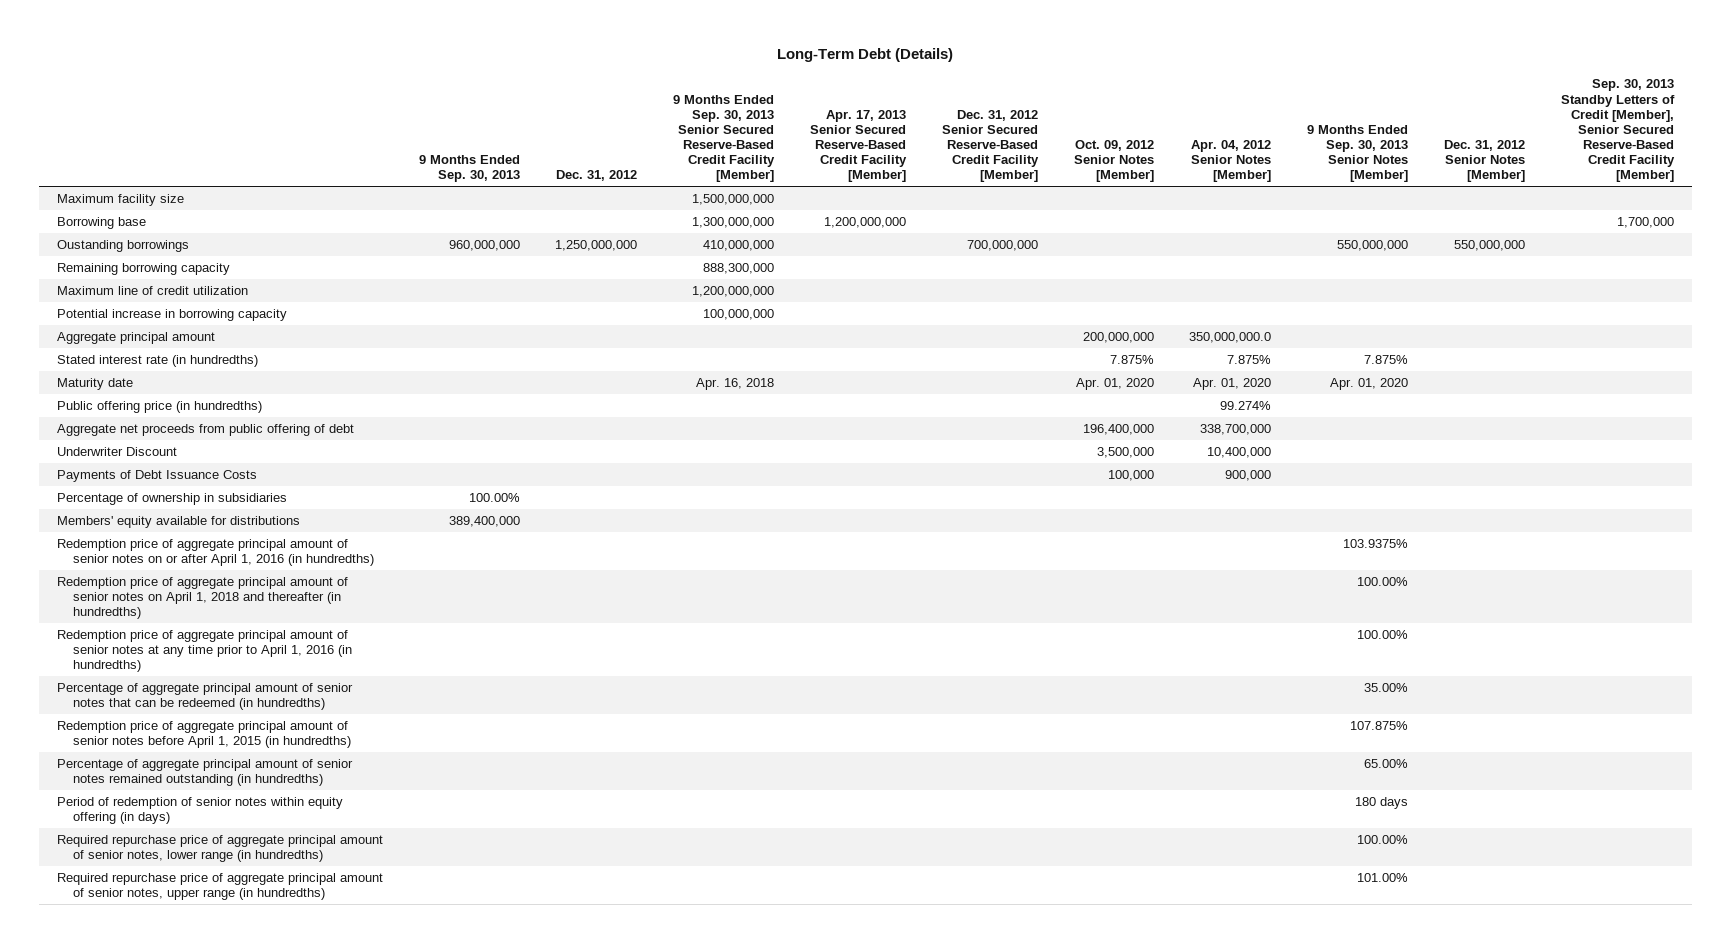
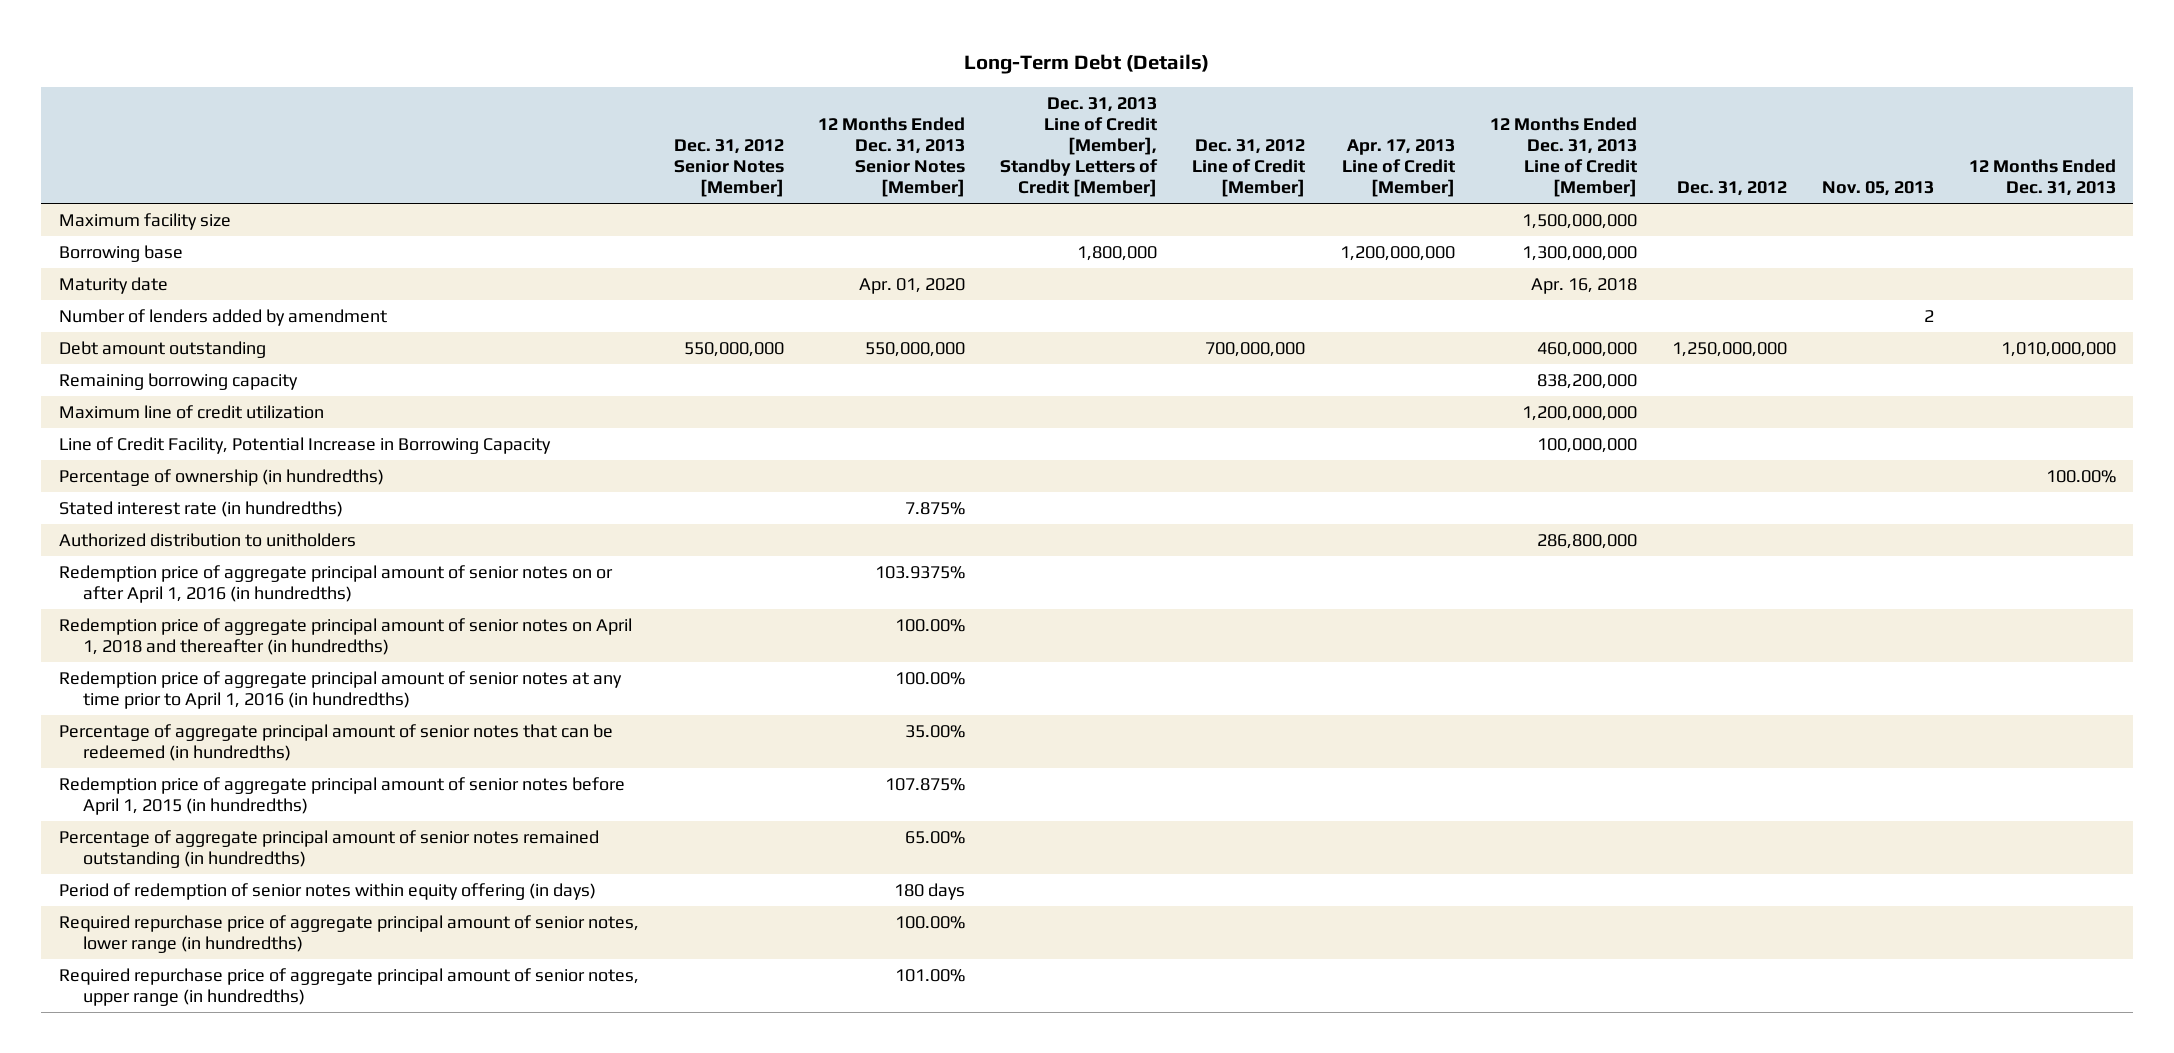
- | 9 Months Ended Sep. 30, 2013 | Dec. 31, 2012 | 9 Months Ended Sep. 30, 2013 Senior Secured Reserve-Based Credit Facility [Member] | Apr. 17, 2013 Senior Secured Reserve-Based Credit Facility [Member] | Dec. 31, 2012 Senior Secured Reserve-Based Credit Facility [Member] | Oct. 09, 2012 Senior Notes [Member] | Apr. 04, 2012 Senior Notes [Member] | 9 Months Ended Sep. 30, 2013 Senior Notes [Member] | Dec. 31, 2012 Senior Notes [Member] | Sep. 30, 2013 Standby Letters of Credit [Member], Senior Secured Reserve-Based Credit Facility [Member]
+ | Dec. 31, 2012 Senior Notes [Member] | 12 Months Ended Dec. 31, 2013 Senior Notes [Member] | Dec. 31, 2013 Line of Credit [Member], Standby Letters of Credit [Member] | Dec. 31, 2012 Line of Credit [Member] | Apr. 17, 2013 Line of Credit [Member] | 12 Months Ended Dec. 31, 2013 Line of Credit [Member] | Dec. 31, 2012 | Nov. 05, 2013 | 12 Months Ended Dec. 31, 2013
- Oustanding borrowings | 960,000,000 | 1,250,000,000 | 410,000,000 | | 700,000,000 | | | 550,000,000 | 550,000,000 |
moved up: Maturity date | | Apr. 01, 2020 | | | | Apr. 16, 2018 | | |
+ Number of lenders added by amendment | | | | | | | | 2 |
+ Debt amount outstanding | 550,000,000 | 550,000,000 | | 700,000,000 | | 460,000,000 | 1,250,000,000 | | 1,010,000,000
- Potential increase in borrowing capacity | | | 100,000,000 | | | | | | |
- Aggregate principal amount | | | | | | 200,000,000 | 350,000,000.0 | | |
+ Line of Credit Facility, Potential Increase in Borrowing Capacity | | | | | | 100,000,000 | | |
+ Percentage of ownership (in hundredths) | | | | | | | | | 100.00%
- Public offering price (in hundredths) | | | | | | | 99.274% | | |
- Aggregate net proceeds from public offering of debt | | | | | | 196,400,000 | 338,700,000 | | |
- Underwriter Discount | | | | | | 3,500,000 | 10,400,000 | | |
- Payments of Debt Issuance Costs | | | | | | 100,000 | 900,000 | | |
- Percentage of ownership in subsidiaries | 100.00% | | | | | | | | |
- Members' equity available for distributions | 389,400,000 | | | | | | | | |
+ Authorized distribution to unitholders | | | | | | 286,800,000 | | |

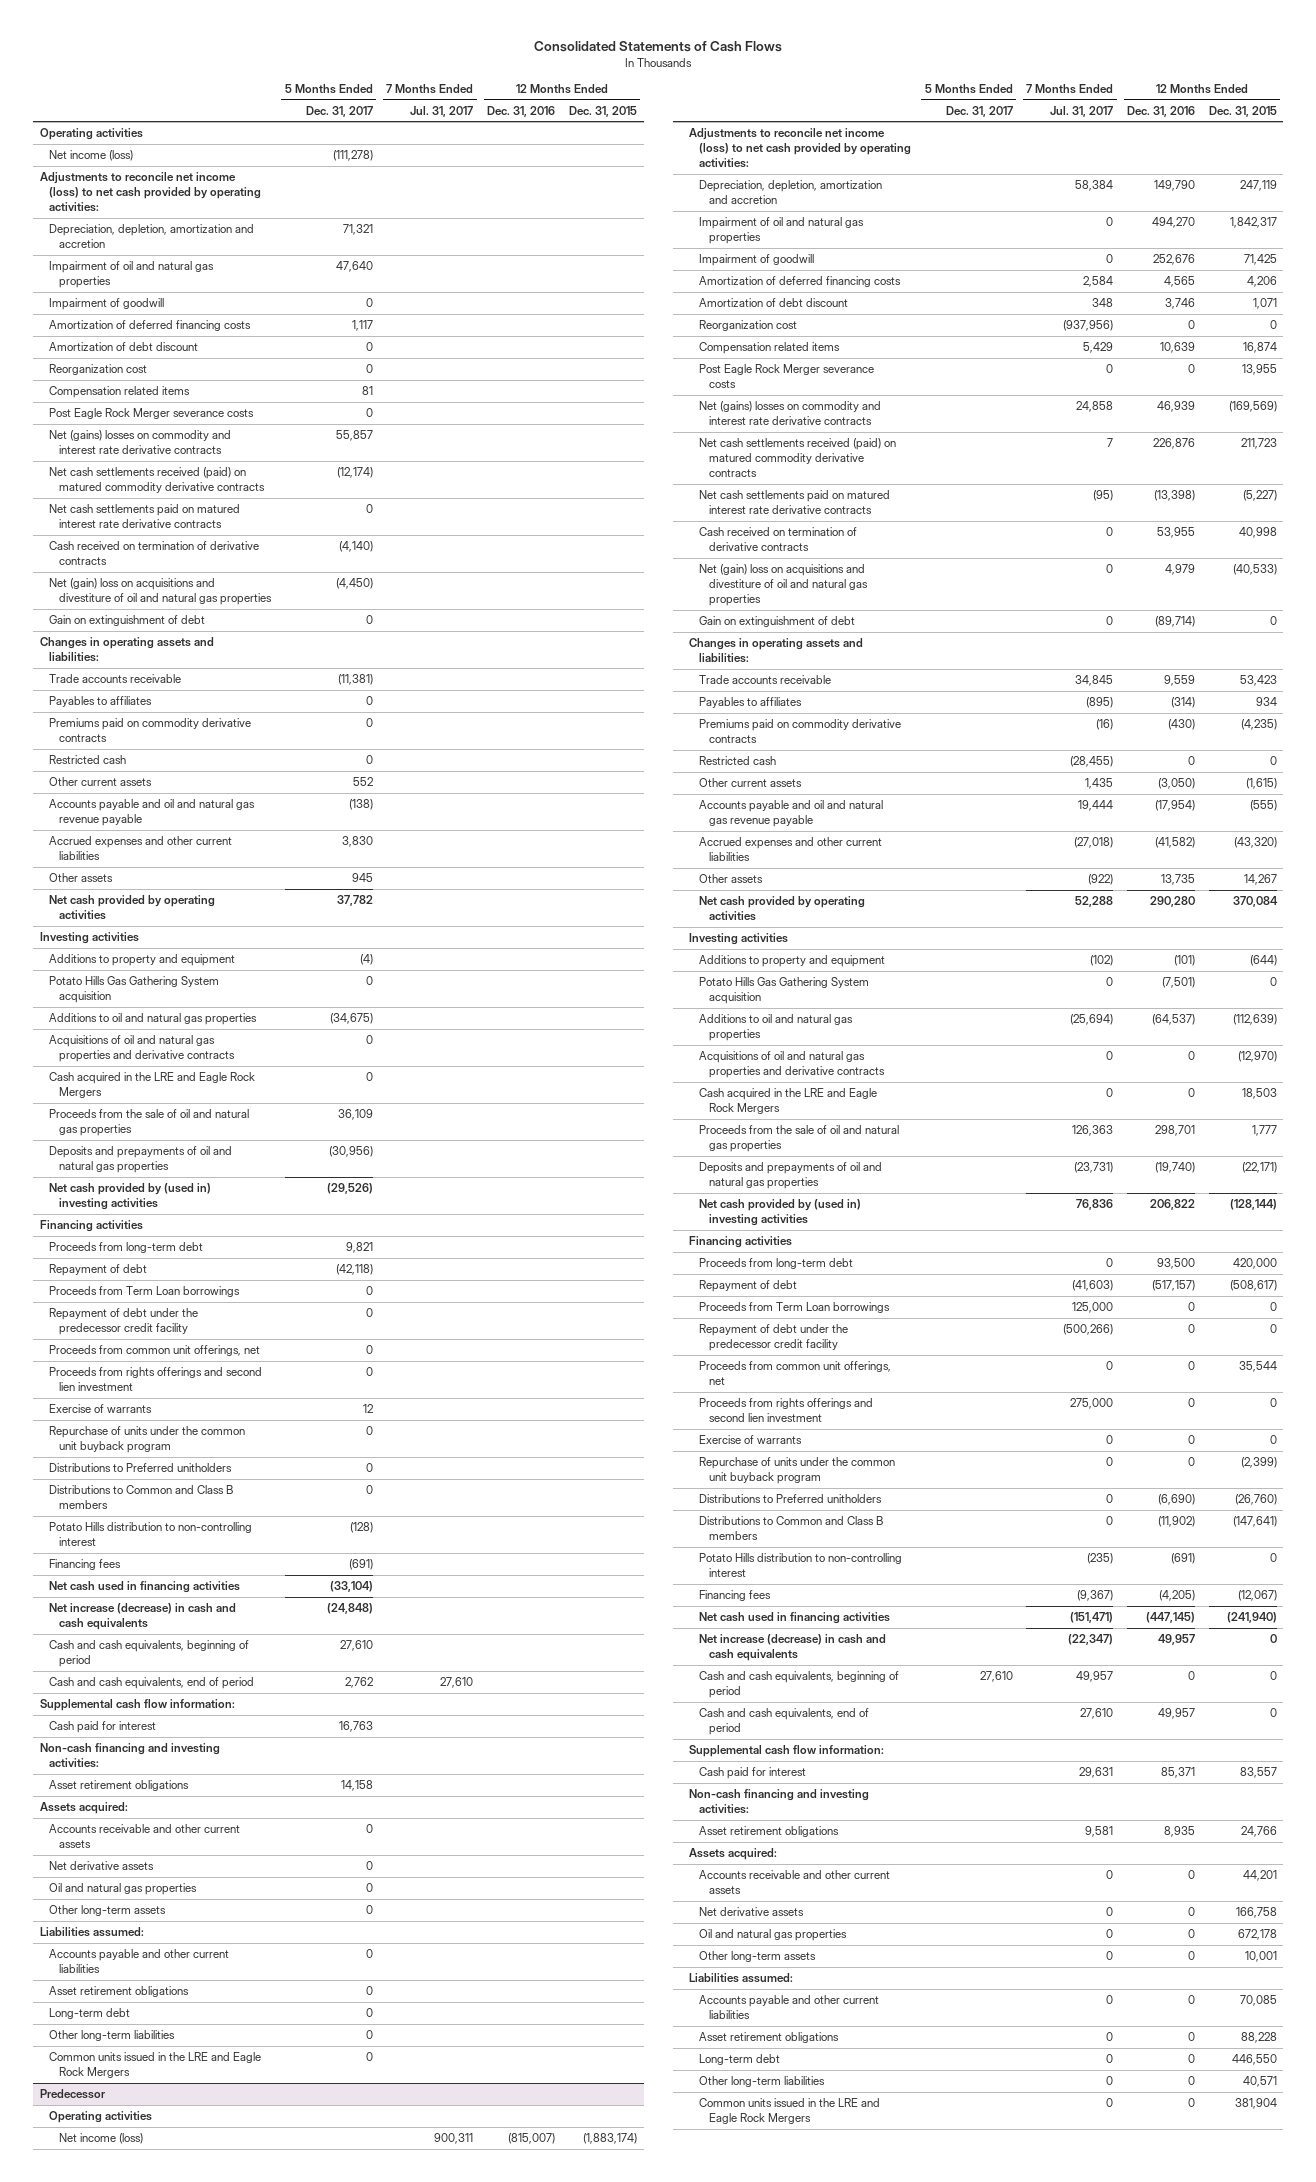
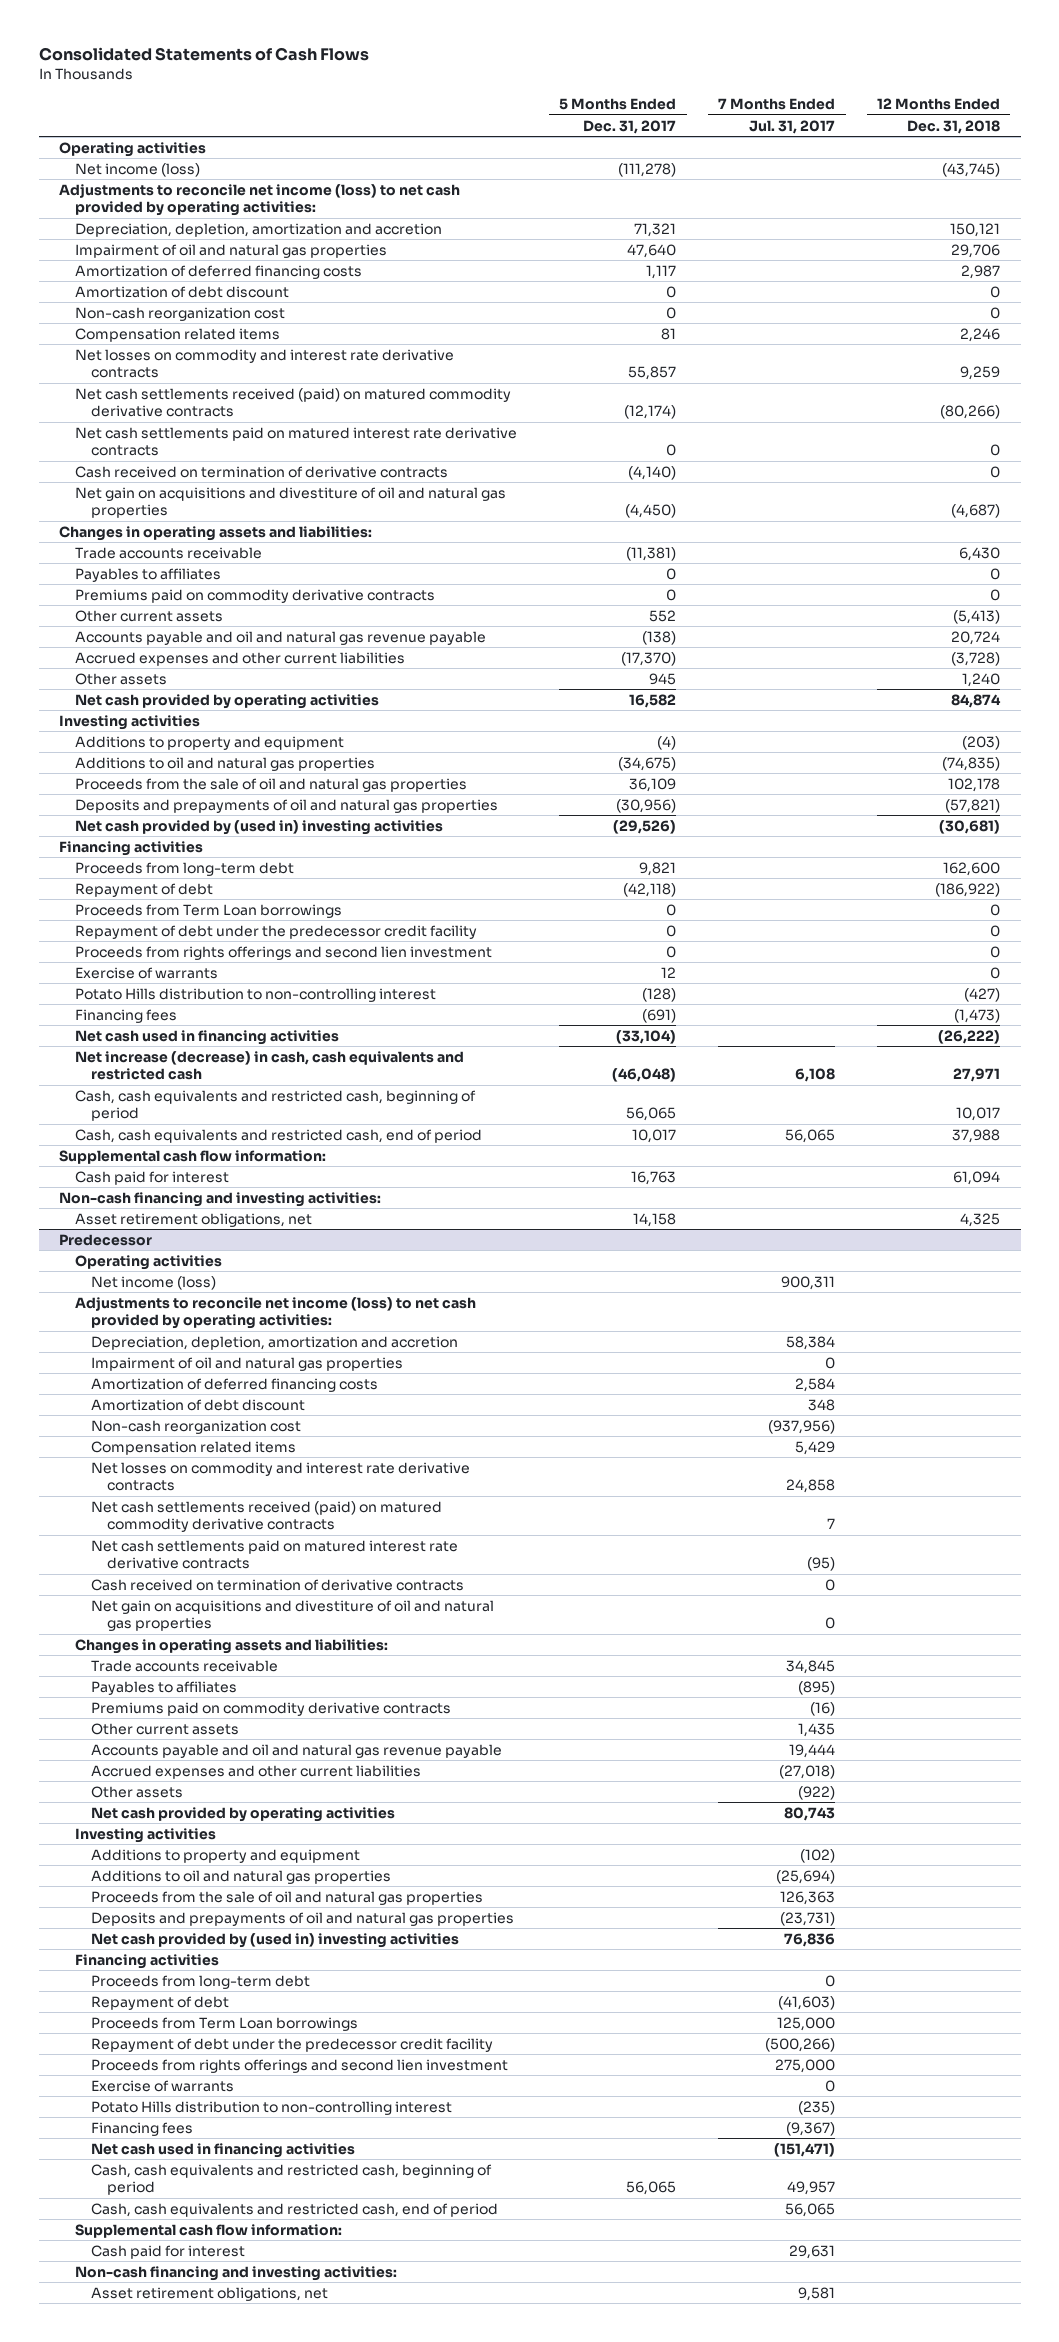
- | 5 Months Ended Dec. 31, 2017 | 7 Months Ended Jul. 31, 2017 | 12 Months Ended Dec. 31, 2016 | 12 Months Ended Dec. 31, 2015
+ | 5 Months Ended Dec. 31, 2017 | 7 Months Ended Jul. 31, 2017 | 12 Months Ended Dec. 31, 2018
- Impairment of goodwill | 0 | | |
- Reorganization cost | 0 | | |
+ Non-cash reorganization cost | 0 | | 0
- Post Eagle Rock Merger severance costs | 0 | | |
- Net (gains) losses on commodity and interest rate derivative contracts | 55,857 | | |
+ Net losses on commodity and interest rate derivative contracts | 55,857 | | 9,259
- Net (gain) loss on acquisitions and divestiture of oil and natural gas properties | (4,450) | | |
- Gain on extinguishment of debt | 0 | | |
+ Net gain on acquisitions and divestiture of oil and natural gas properties | (4,450) | | (4,687)
- Restricted cash | 0 | | |
- Accrued expenses and other current liabilities | 3,830 | | |
+ Accrued expenses and other current liabilities | (17,370) | | (3,728)
- Net cash provided by operating activities | 37,782 | | |
+ Net cash provided by operating activities | 16,582 | | 84,874
- Potato Hills Gas Gathering System acquisition | 0 | | |
- Acquisitions of oil and natural gas properties and derivative contracts | 0 | | |
- Cash acquired in the LRE and Eagle Rock Mergers | 0 | | |
- Proceeds from common unit offerings, net | 0 | | |
- Repurchase of units under the common unit buyback program | 0 | | |
- Distributions to Preferred unitholders | 0 | | |
- Distributions to Common and Class B members | 0 | | |
- Net increase (decrease) in cash and cash equivalents | (24,848) | | |
- Cash and cash equivalents, beginning of period | 27,610 | | |
- Cash and cash equivalents, end of period | 2,762 | 27,610 | |
+ Net increase (decrease) in cash, cash equivalents and restricted cash | (46,048) | 6,108 | 27,971
+ Cash, cash equivalents and restricted cash, beginning of period | 56,065 | | 10,017
+ Cash, cash equivalents and restricted cash, end of period | 10,017 | 56,065 | 37,988
- Asset retirement obligations | 14,158 | | |
- Assets acquired:
- Accounts receivable and other current assets | 0 | | |
- Net derivative assets | 0 | | |
- Oil and natural gas properties | 0 | | |
- Other long-term assets | 0 | | |
- Liabilities assumed:
- Accounts payable and other current liabilities | 0 | | |
- Asset retirement obligations | 0 | | |
- Long-term debt | 0 | | |
- Other long-term liabilities | 0 | | |
- Common units issued in the LRE and Eagle Rock Mergers | 0 | | |
+ Asset retirement obligations, net | 14,158 | | 4,325
@ Predecessor
- Impairment of goodwill | | 0 | 252,676 | 71,425
- Reorganization cost | | (937,956) | 0 | 0
+ Non-cash reorganization cost | | (937,956) |
- Post Eagle Rock Merger severance costs | | 0 | 0 | 13,955
- Net (gains) losses on commodity and interest rate derivative contracts | | 24,858 | 46,939 | (169,569)
+ Net losses on commodity and interest rate derivative contracts | | 24,858 |
- Net (gain) loss on acquisitions and divestiture of oil and natural gas properties | | 0 | 4,979 | (40,533)
- Gain on extinguishment of debt | | 0 | (89,714) | 0
+ Net gain on acquisitions and divestiture of oil and natural gas properties | | 0 |
- Restricted cash | | (28,455) | 0 | 0
- Net cash provided by operating activities | | 52,288 | 290,280 | 370,084
+ Net cash provided by operating activities | | 80,743 |
- Potato Hills Gas Gathering System acquisition | | 0 | (7,501) | 0
- Acquisitions of oil and natural gas properties and derivative contracts | | 0 | 0 | (12,970)
- Cash acquired in the LRE and Eagle Rock Mergers | | 0 | 0 | 18,503
- Proceeds from common unit offerings, net | | 0 | 0 | 35,544
- Repurchase of units under the common unit buyback program | | 0 | 0 | (2,399)
- Distributions to Preferred unitholders | | 0 | (6,690) | (26,760)
- Distributions to Common and Class B members | | 0 | (11,902) | (147,641)
- Net increase (decrease) in cash and cash equivalents | | (22,347) | 49,957 | 0
- Cash and cash equivalents, beginning of period | 27,610 | 49,957 | 0 | 0
- Cash and cash equivalents, end of period | | 27,610 | 49,957 | 0
+ Cash, cash equivalents and restricted cash, beginning of period | 56,065 | 49,957 |
+ Cash, cash equivalents and restricted cash, end of period | | 56,065 |
- Asset retirement obligations | | 9,581 | 8,935 | 24,766
- Assets acquired:
- Accounts receivable and other current assets | | 0 | 0 | 44,201
- Net derivative assets | | 0 | 0 | 166,758
- Oil and natural gas properties | | 0 | 0 | 672,178
- Other long-term assets | | 0 | 0 | 10,001
- Liabilities assumed:
- Accounts payable and other current liabilities | | 0 | 0 | 70,085
- Asset retirement obligations | | 0 | 0 | 88,228
- Long-term debt | | 0 | 0 | 446,550
- Other long-term liabilities | | 0 | 0 | 40,571
- Common units issued in the LRE and Eagle Rock Mergers | | 0 | 0 | 381,904
+ Asset retirement obligations, net | | 9,581 |

